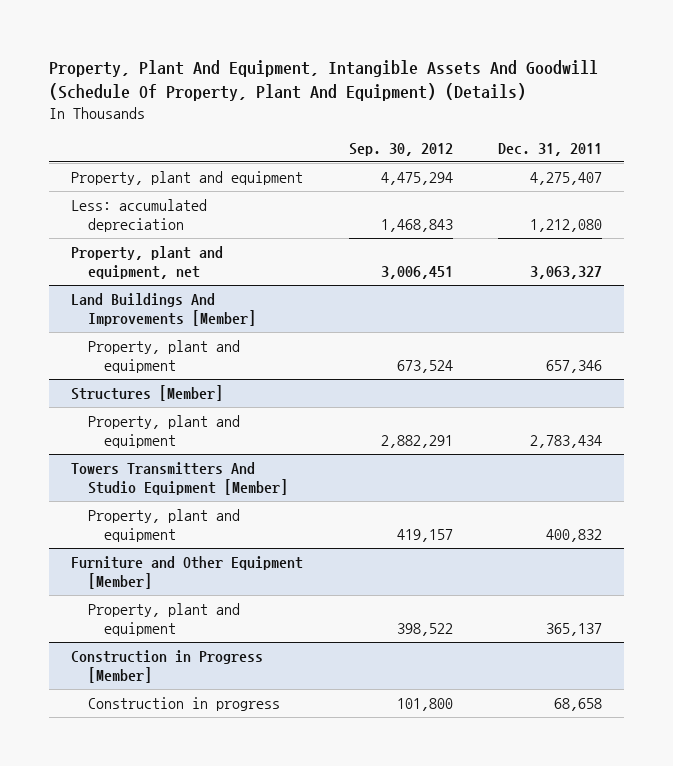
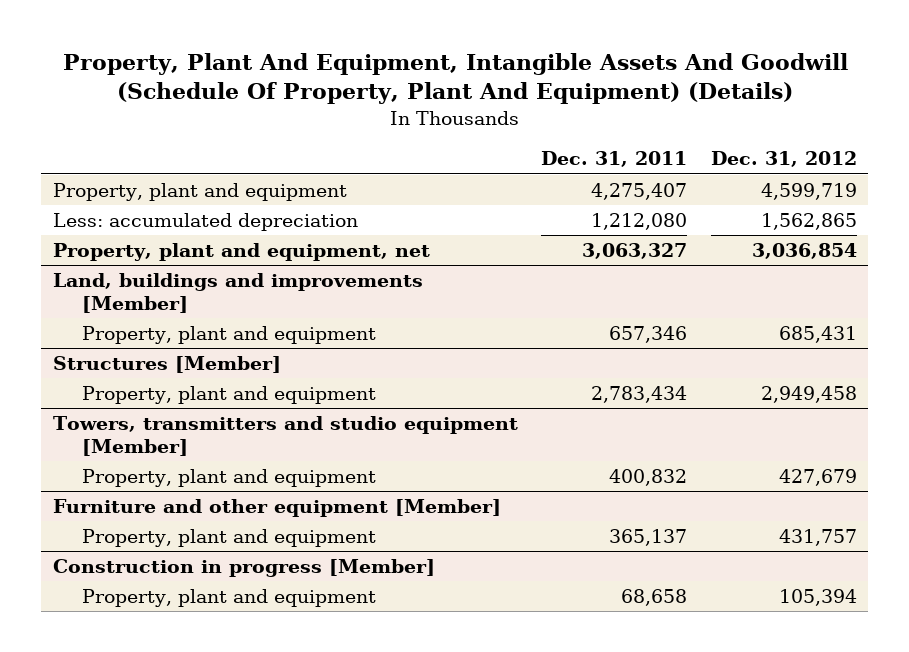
- | Sep. 30, 2012 | Dec. 31, 2011
+ | Dec. 31, 2011 | Dec. 31, 2012
- Land Buildings And Improvements [Member]
+ Land, buildings and improvements [Member]
- Towers Transmitters And Studio Equipment [Member]
+ Towers, transmitters and studio equipment [Member]
- Furniture and Other Equipment [Member]
+ Furniture and other equipment [Member]
- Construction in Progress [Member]
- Construction in progress | 101,800 | 68,658
+ Construction in progress [Member]
+ Property, plant and equipment | 68,658 | 105,394

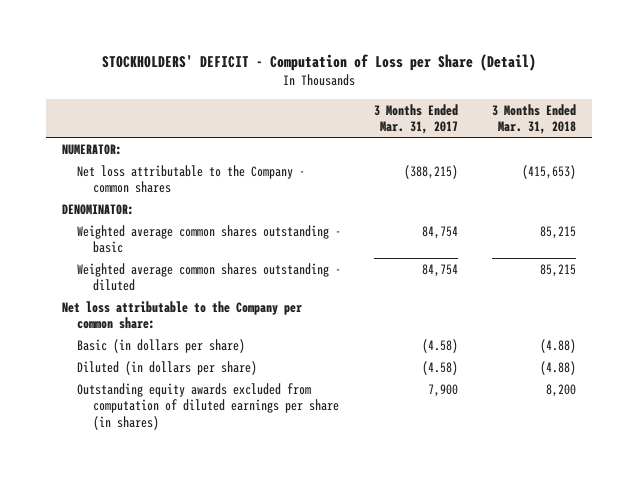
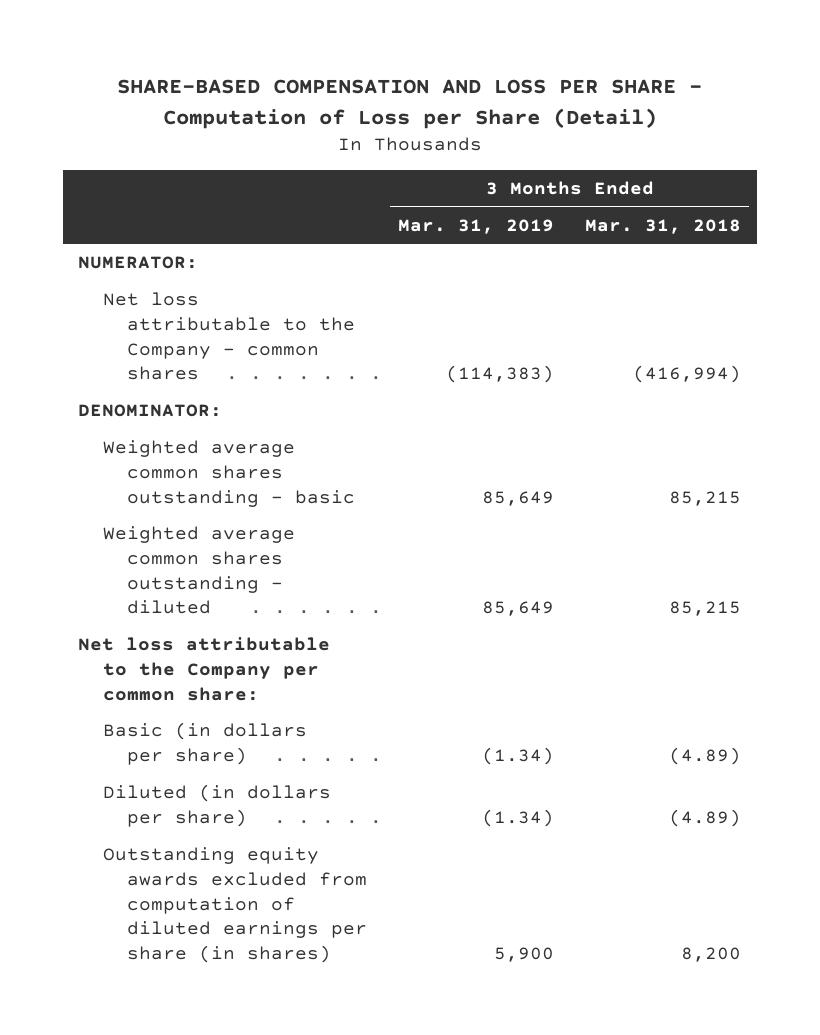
- STOCKHOLDERS' DEFICIT - Computation of Loss per Share (Detail)
+ SHARE-BASED COMPENSATION AND LOSS PER SHARE - Computation of Loss per Share (Detail)
- | 3 Months Ended Mar. 31, 2017 | 3 Months Ended Mar. 31, 2018
+ | 3 Months Ended Mar. 31, 2019 | 3 Months Ended Mar. 31, 2018
- Net loss attributable to the Company - common shares | (388,215) | (415,653)
+ Net loss attributable to the Company - common shares | (114,383) | (416,994)
- Basic (in dollars per share) | (4.58) | (4.88)
- Diluted (in dollars per share) | (4.58) | (4.88)
+ Basic (in dollars per share) | (1.34) | (4.89)
+ Diluted (in dollars per share) | (1.34) | (4.89)

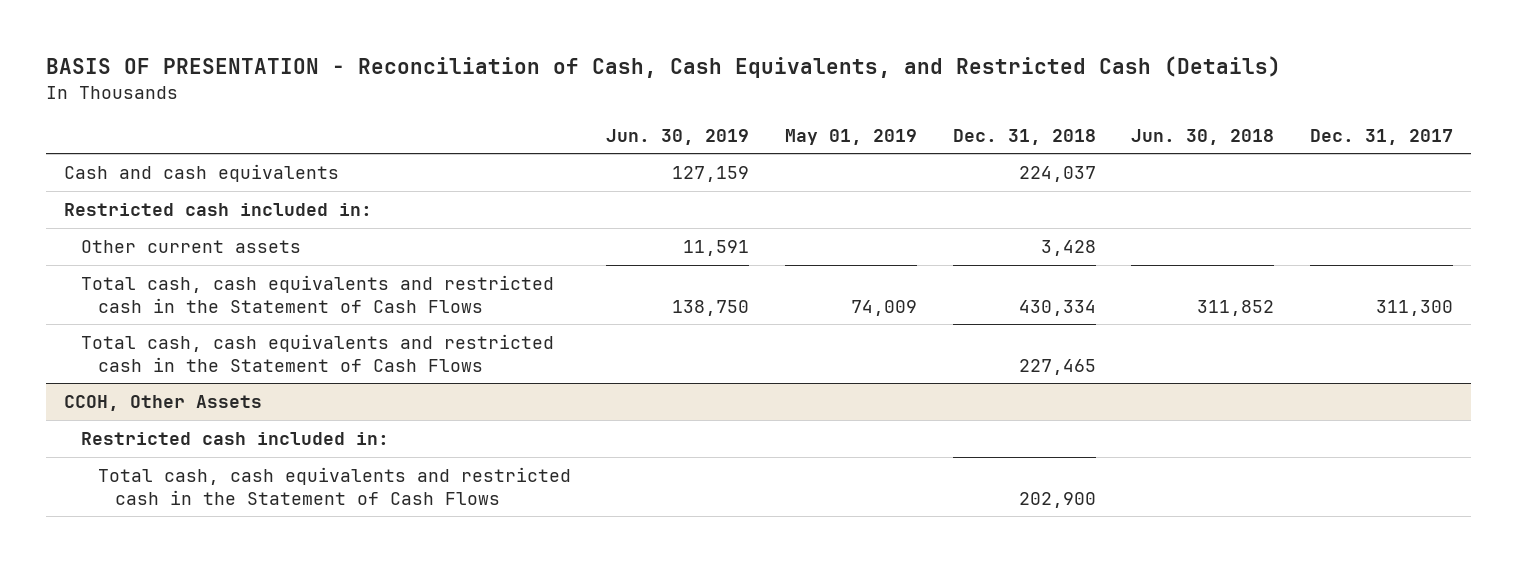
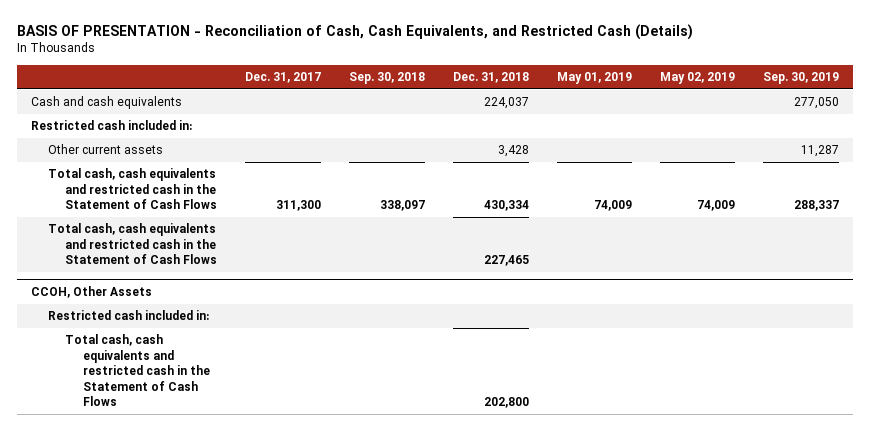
- | Jun. 30, 2019 | May 01, 2019 | Dec. 31, 2018 | Jun. 30, 2018 | Dec. 31, 2017
+ | Dec. 31, 2017 | Sep. 30, 2018 | Dec. 31, 2018 | May 01, 2019 | May 02, 2019 | Sep. 30, 2019
@ CCOH, Other Assets
- Total cash, cash equivalents and restricted cash in the Statement of Cash Flows | | | 202,900 | |
+ Total cash, cash equivalents and restricted cash in the Statement of Cash Flows | | | 202,800 | | |

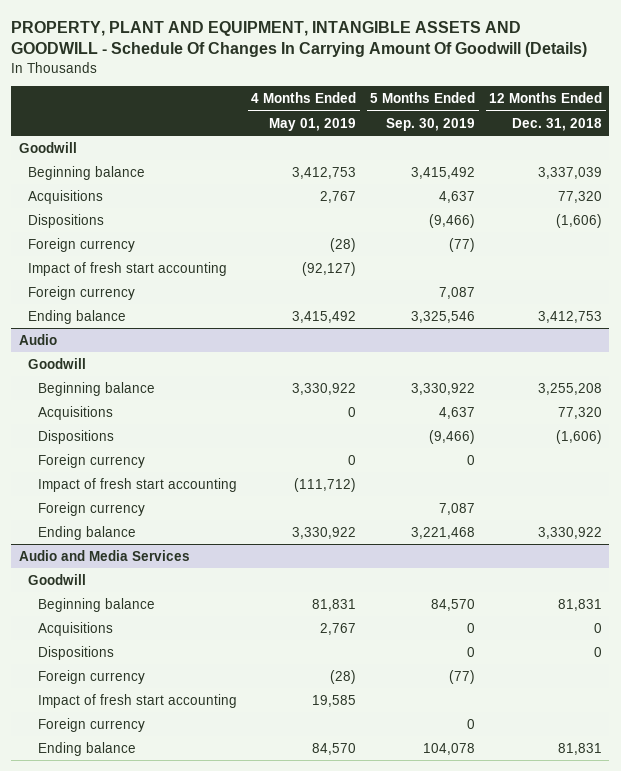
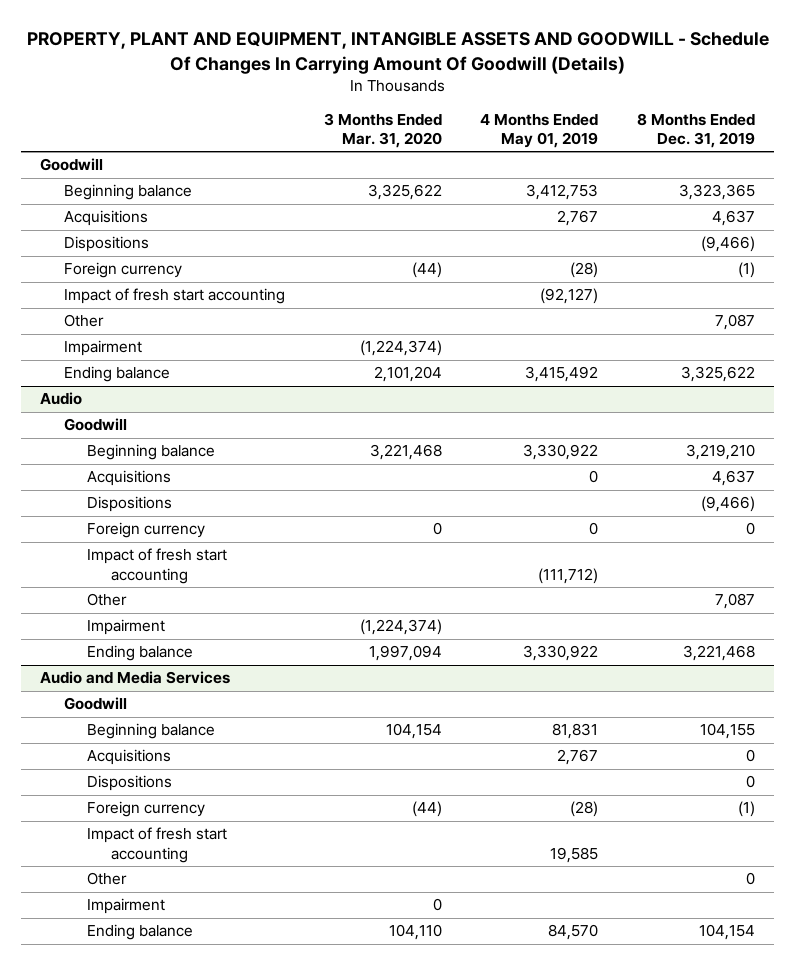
- | 4 Months Ended May 01, 2019 | 5 Months Ended Sep. 30, 2019 | 12 Months Ended Dec. 31, 2018
+ | 3 Months Ended Mar. 31, 2020 | 4 Months Ended May 01, 2019 | 8 Months Ended Dec. 31, 2019
- Foreign currency | | 7,087 |
+ Other | | | 7,087
+ Impairment | (1,224,374) | |
@ Audio
- Foreign currency | | 7,087 |
+ Other | | | 7,087
+ Impairment | (1,224,374) | |
@ Audio and Media Services
- Foreign currency | | 0 |
+ Other | | | 0
+ Impairment | 0 | |

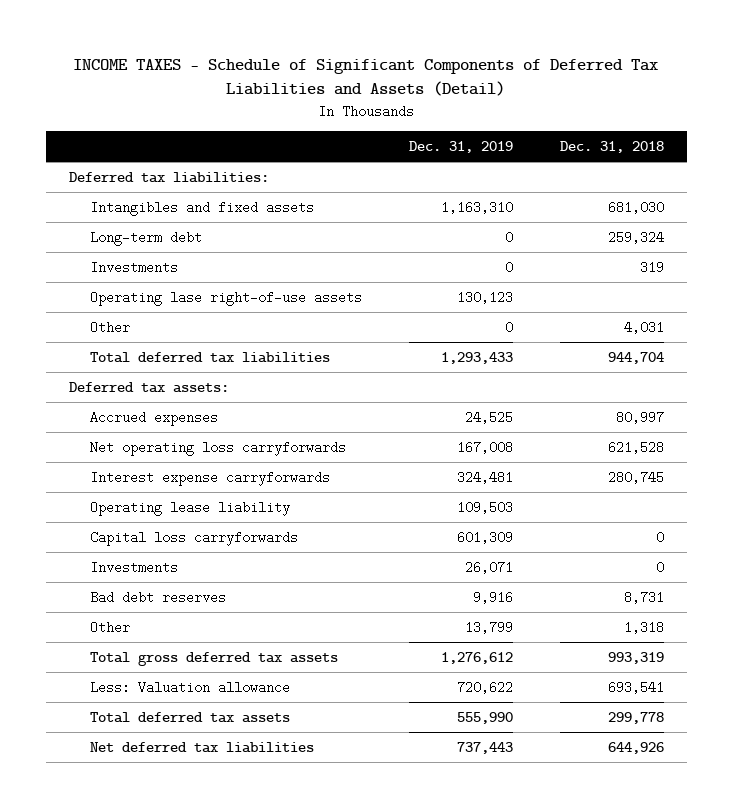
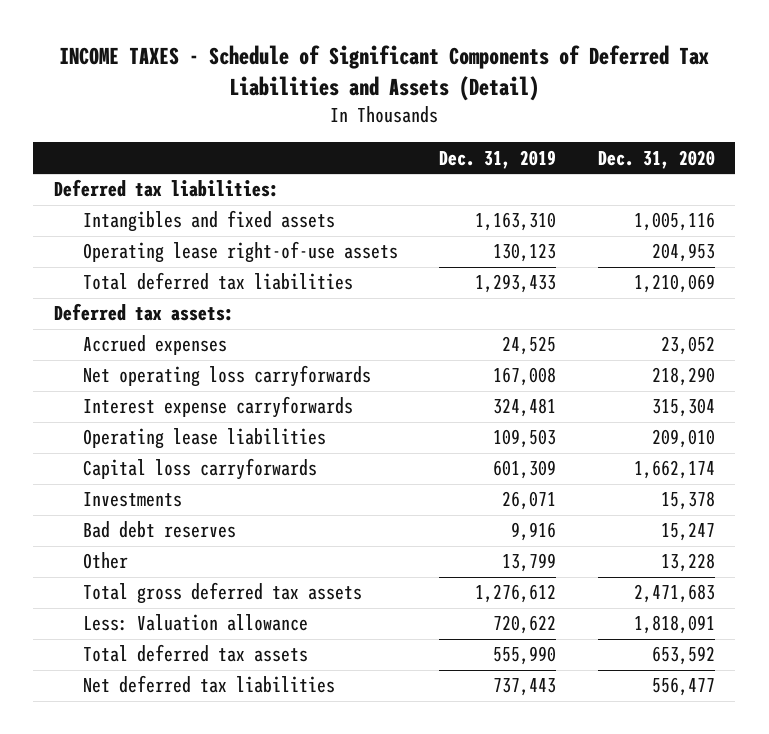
- | Dec. 31, 2019 | Dec. 31, 2018
+ | Dec. 31, 2019 | Dec. 31, 2020
- Long-term debt | 0 | 259,324
- Investments | 0 | 319
- Operating lase right-of-use assets | 130,123 |
- Other | 0 | 4,031
+ Operating lease right-of-use assets | 130,123 | 204,953
- Operating lease liability | 109,503 |
+ Operating lease liabilities | 109,503 | 209,010

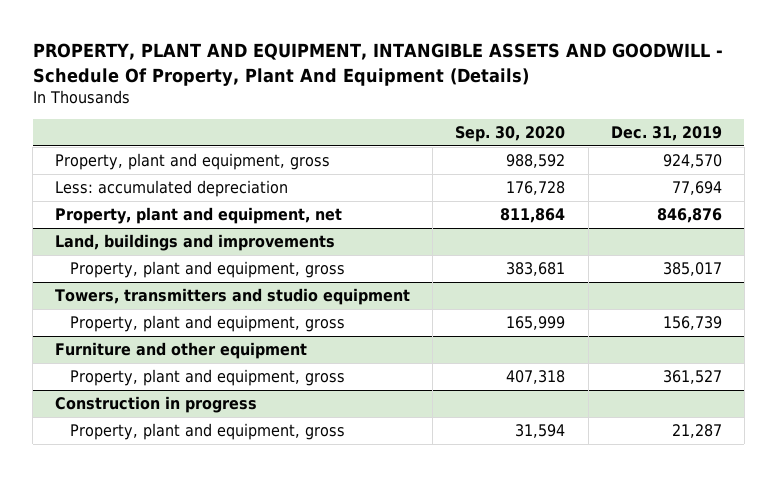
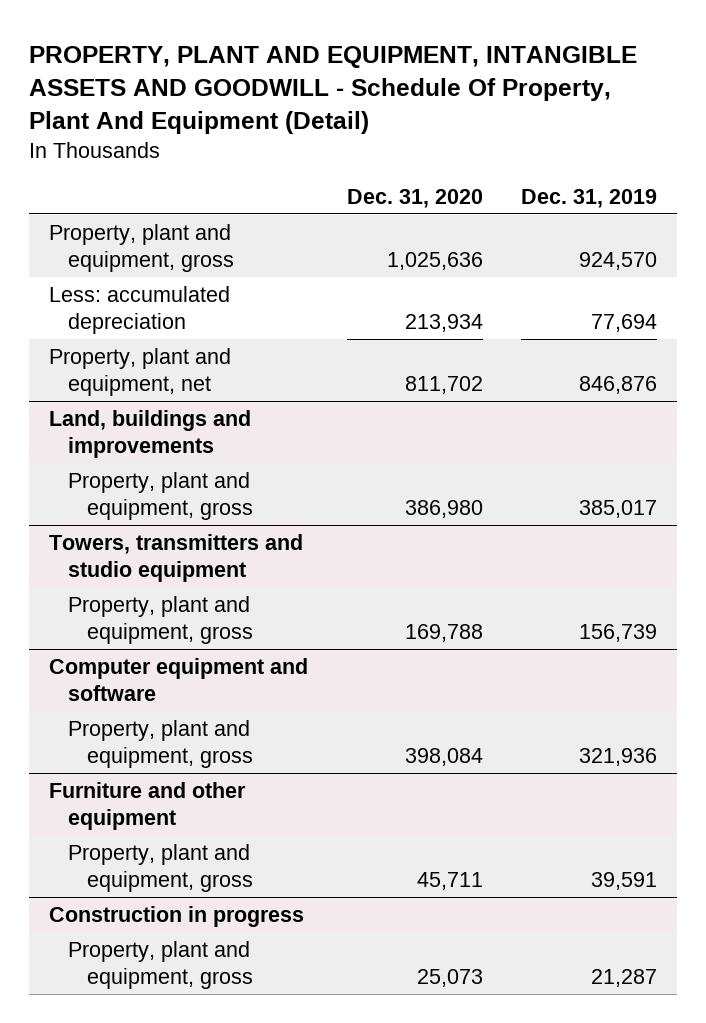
- PROPERTY, PLANT AND EQUIPMENT, INTANGIBLE ASSETS AND GOODWILL - Schedule Of Property, Plant And Equipment (Details)
+ PROPERTY, PLANT AND EQUIPMENT, INTANGIBLE ASSETS AND GOODWILL - Schedule Of Property, Plant And Equipment (Detail)
- | Sep. 30, 2020 | Dec. 31, 2019
+ | Dec. 31, 2020 | Dec. 31, 2019
+ Computer equipment and software
+ Property, plant and equipment, gross | 398,084 | 321,936
@ Furniture and other equipment
- Property, plant and equipment, gross | 407,318 | 361,527
+ Property, plant and equipment, gross | 45,711 | 39,591

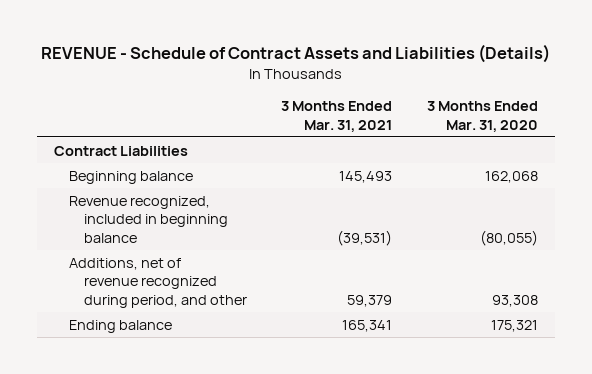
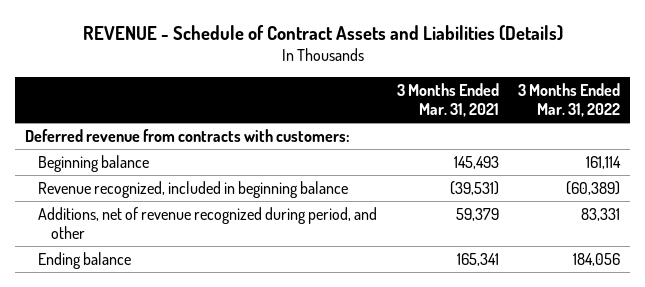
- | 3 Months Ended Mar. 31, 2021 | 3 Months Ended Mar. 31, 2020
+ | 3 Months Ended Mar. 31, 2021 | 3 Months Ended Mar. 31, 2022
- Contract Liabilities
+ Deferred revenue from contracts with customers:

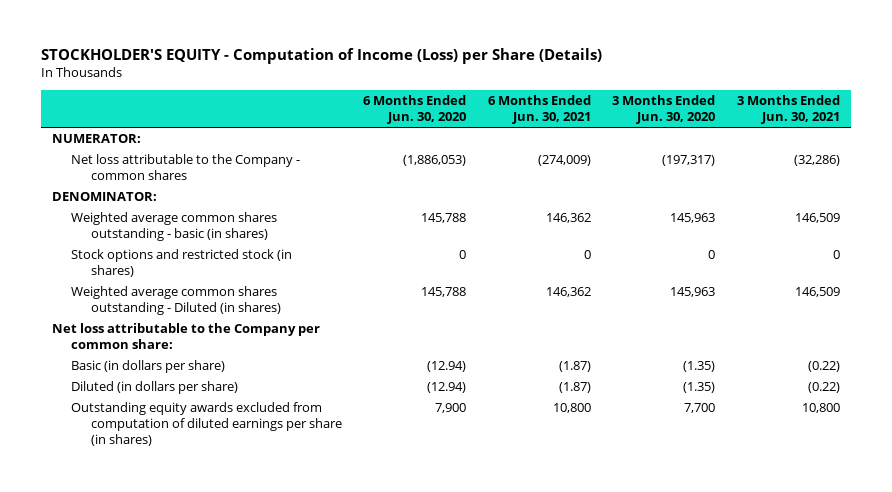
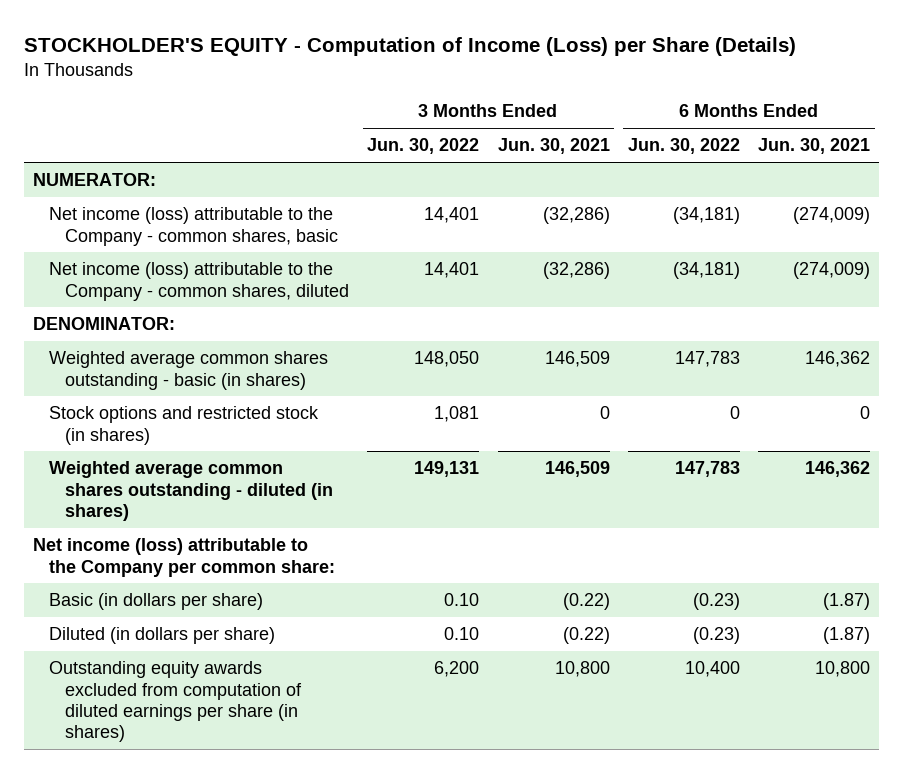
- | 6 Months Ended Jun. 30, 2020 | 6 Months Ended Jun. 30, 2021 | 3 Months Ended Jun. 30, 2020 | 3 Months Ended Jun. 30, 2021
+ | 3 Months Ended Jun. 30, 2022 | 3 Months Ended Jun. 30, 2021 | 6 Months Ended Jun. 30, 2022 | 6 Months Ended Jun. 30, 2021
- Net loss attributable to the Company - common shares | (1,886,053) | (274,009) | (197,317) | (32,286)
+ Net income (loss) attributable to the Company - common shares, basic | 14,401 | (32,286) | (34,181) | (274,009)
+ Net income (loss) attributable to the Company - common shares, diluted | 14,401 | (32,286) | (34,181) | (274,009)
- Weighted average common shares outstanding - Diluted (in shares) | 145,788 | 146,362 | 145,963 | 146,509
- Net loss attributable to the Company per common share:
+ Weighted average common shares outstanding - diluted (in shares) | 149,131 | 146,509 | 147,783 | 146,362
+ Net income (loss) attributable to the Company per common share:

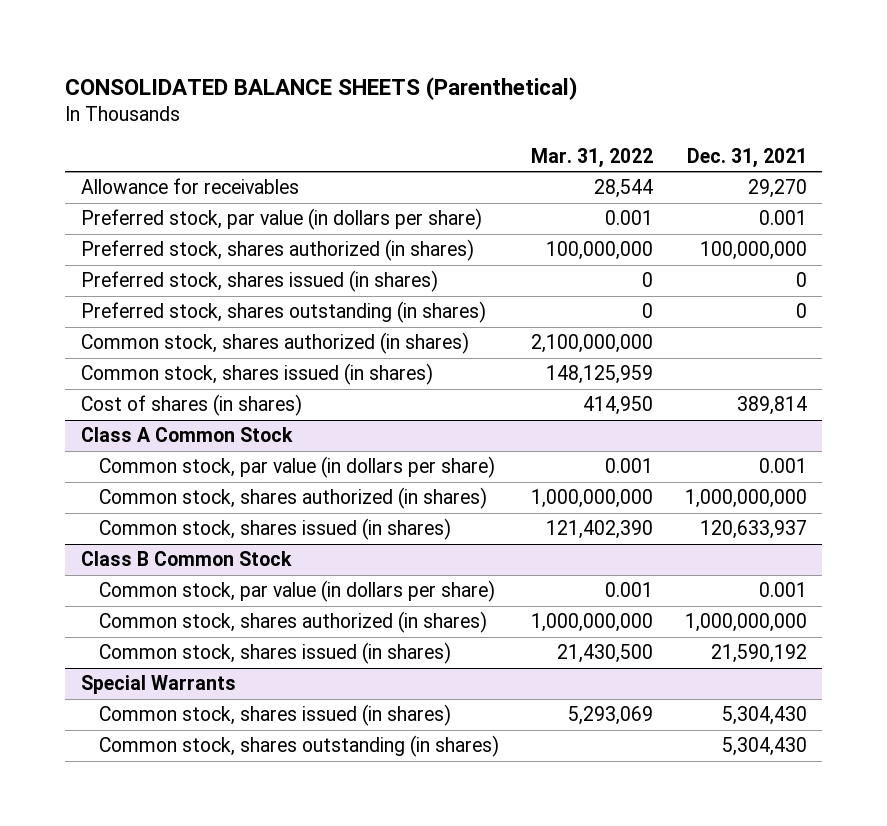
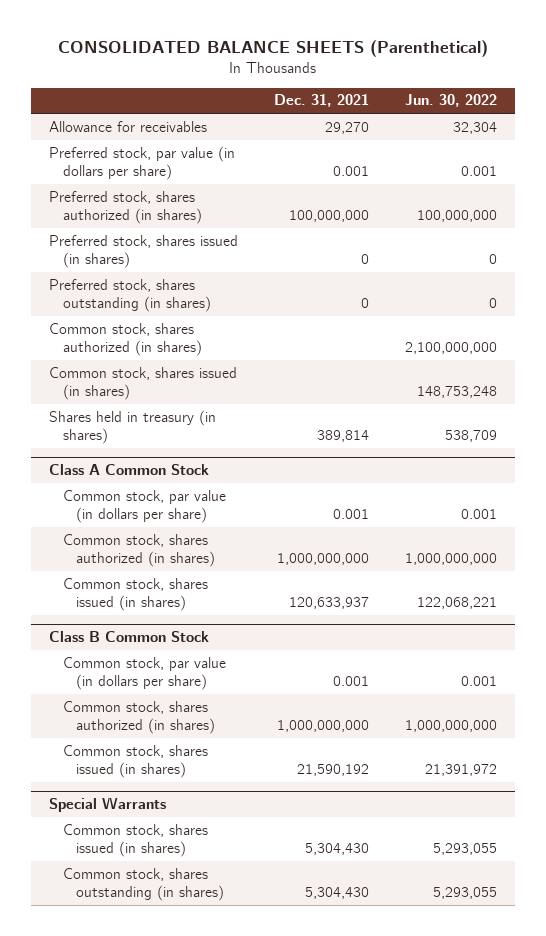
- | Mar. 31, 2022 | Dec. 31, 2021
+ | Dec. 31, 2021 | Jun. 30, 2022
- Cost of shares (in shares) | 414,950 | 389,814
+ Shares held in treasury (in shares) | 389,814 | 538,709

